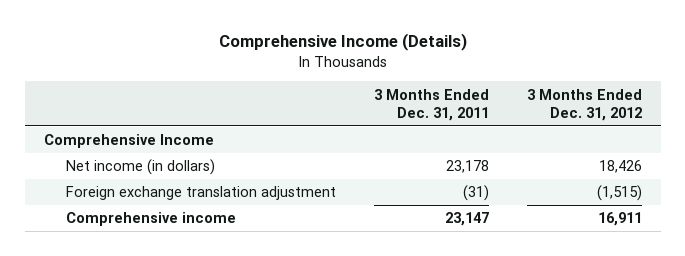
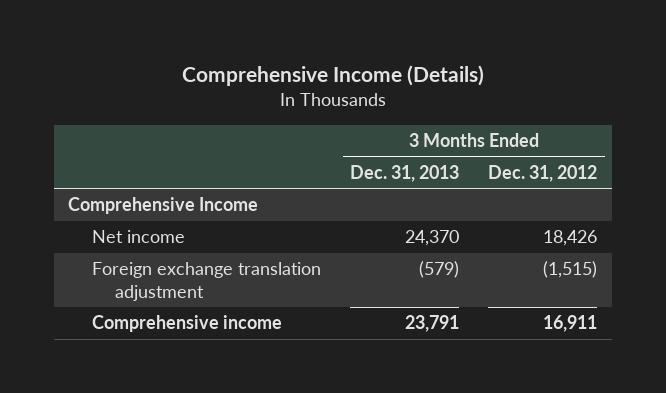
- | 3 Months Ended Dec. 31, 2011 | 3 Months Ended Dec. 31, 2012
+ | 3 Months Ended Dec. 31, 2013 | 3 Months Ended Dec. 31, 2012
- Net income (in dollars) | 23,178 | 18,426
+ Net income | 24,370 | 18,426

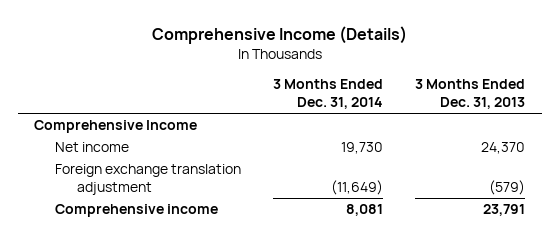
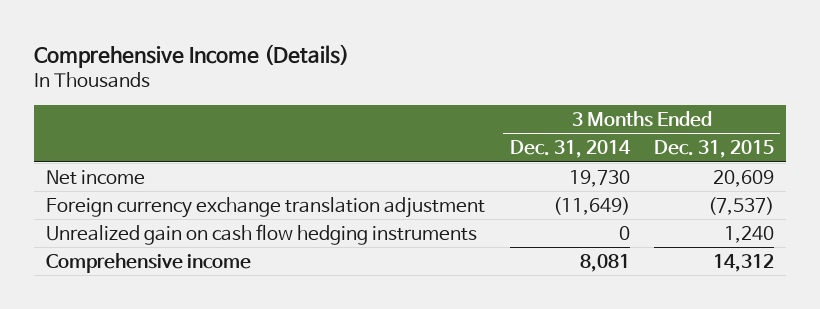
- | 3 Months Ended Dec. 31, 2014 | 3 Months Ended Dec. 31, 2013
+ | 3 Months Ended Dec. 31, 2014 | 3 Months Ended Dec. 31, 2015
- Comprehensive Income
- Foreign exchange translation adjustment | (11,649) | (579)
+ Foreign currency exchange translation adjustment | (11,649) | (7,537)
+ Unrealized gain on cash flow hedging instruments | 0 | 1,240

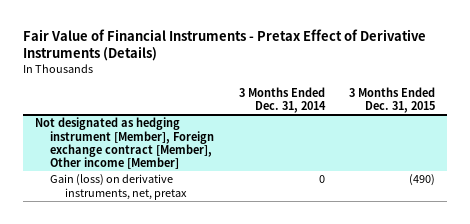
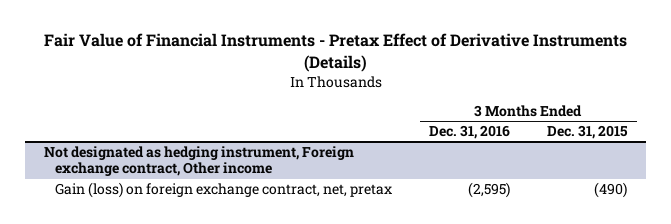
- | 3 Months Ended Dec. 31, 2014 | 3 Months Ended Dec. 31, 2015
+ | 3 Months Ended Dec. 31, 2016 | 3 Months Ended Dec. 31, 2015
- Not designated as hedging instrument [Member], Foreign exchange contract [Member], Other income [Member]
- Gain (loss) on derivative instruments, net, pretax | 0 | (490)
+ Not designated as hedging instrument, Foreign exchange contract, Other income
+ Gain (loss) on foreign exchange contract, net, pretax | (2,595) | (490)

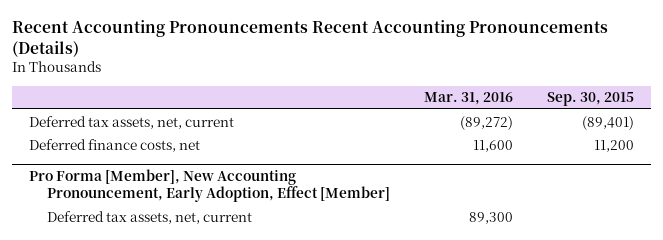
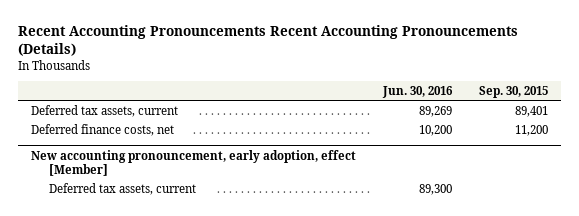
- | Mar. 31, 2016 | Sep. 30, 2015
+ | Jun. 30, 2016 | Sep. 30, 2015
- Deferred tax assets, net, current | (89,272) | (89,401)
+ Deferred tax assets, current | 89,269 | 89,401
- Pro Forma [Member], New Accounting Pronouncement, Early Adoption, Effect [Member]
- Deferred tax assets, net, current | 89,300 |
+ New accounting pronouncement, early adoption, effect [Member]
+ Deferred tax assets, current | 89,300 |

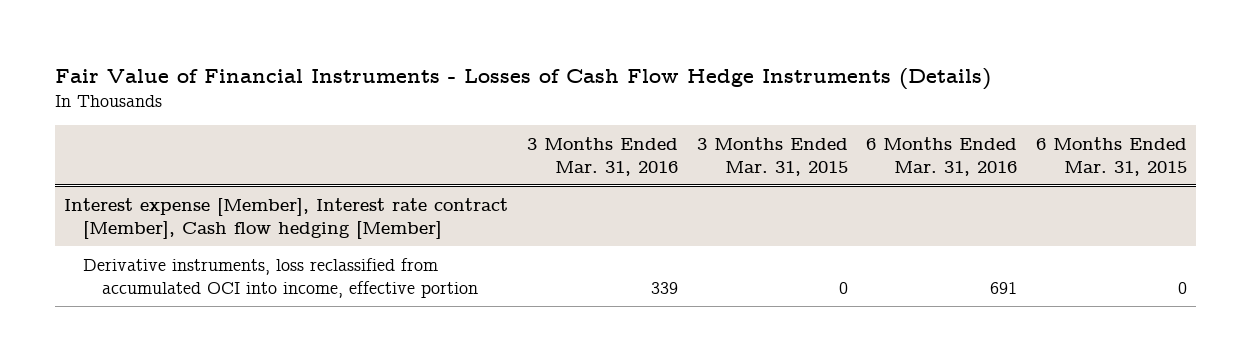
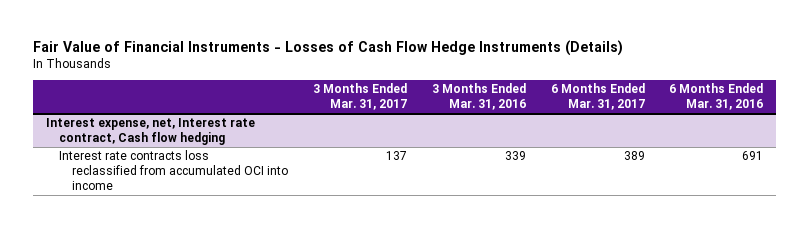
- | 3 Months Ended Mar. 31, 2016 | 3 Months Ended Mar. 31, 2015 | 6 Months Ended Mar. 31, 2016 | 6 Months Ended Mar. 31, 2015
+ | 3 Months Ended Mar. 31, 2017 | 3 Months Ended Mar. 31, 2016 | 6 Months Ended Mar. 31, 2017 | 6 Months Ended Mar. 31, 2016
- Interest expense [Member], Interest rate contract [Member], Cash flow hedging [Member]
- Derivative instruments, loss reclassified from accumulated OCI into income, effective portion | 339 | 0 | 691 | 0
+ Interest expense, net, Interest rate contract, Cash flow hedging
+ Interest rate contracts loss reclassified from accumulated OCI into income | 137 | 339 | 389 | 691

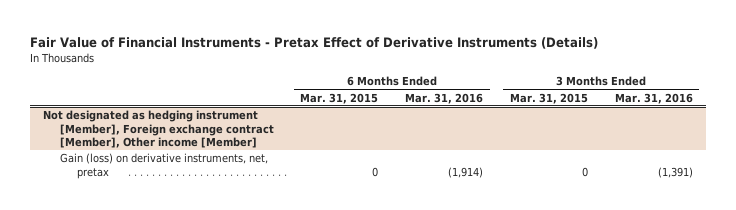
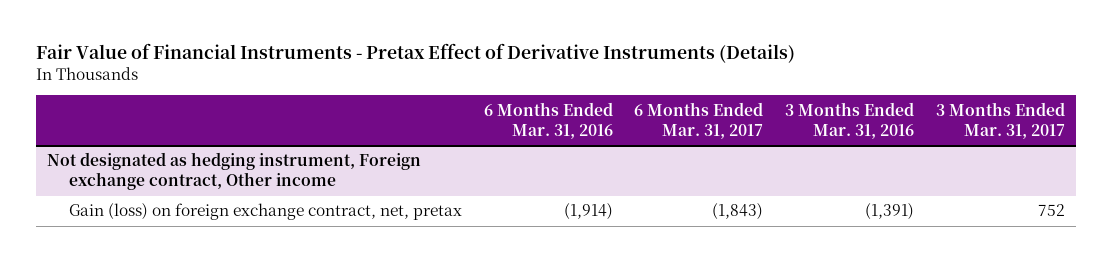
- | 6 Months Ended Mar. 31, 2015 | 6 Months Ended Mar. 31, 2016 | 3 Months Ended Mar. 31, 2015 | 3 Months Ended Mar. 31, 2016
+ | 6 Months Ended Mar. 31, 2016 | 6 Months Ended Mar. 31, 2017 | 3 Months Ended Mar. 31, 2016 | 3 Months Ended Mar. 31, 2017
- Not designated as hedging instrument [Member], Foreign exchange contract [Member], Other income [Member]
- Gain (loss) on derivative instruments, net, pretax | 0 | (1,914) | 0 | (1,391)
+ Not designated as hedging instrument, Foreign exchange contract, Other income
+ Gain (loss) on foreign exchange contract, net, pretax | (1,914) | (1,843) | (1,391) | 752

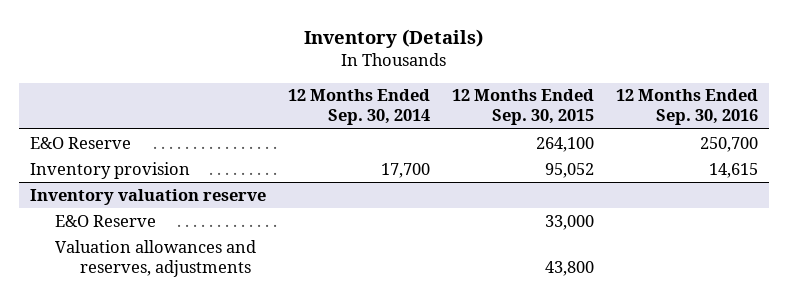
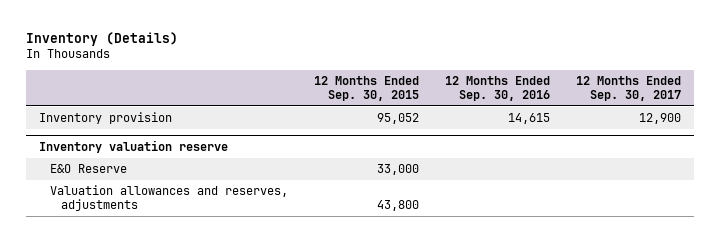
- | 12 Months Ended Sep. 30, 2014 | 12 Months Ended Sep. 30, 2015 | 12 Months Ended Sep. 30, 2016
+ | 12 Months Ended Sep. 30, 2015 | 12 Months Ended Sep. 30, 2016 | 12 Months Ended Sep. 30, 2017
- E&O Reserve | | 264,100 | 250,700

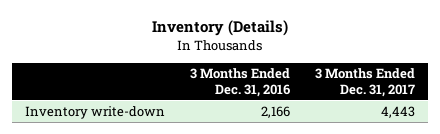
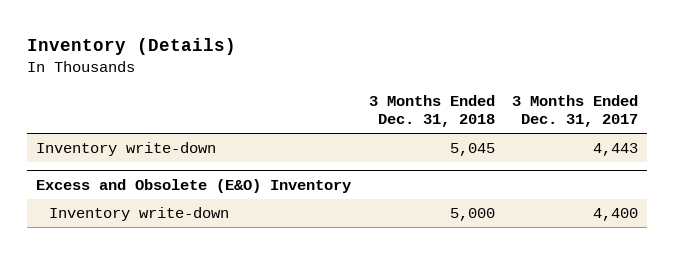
- | 3 Months Ended Dec. 31, 2016 | 3 Months Ended Dec. 31, 2017
+ | 3 Months Ended Dec. 31, 2018 | 3 Months Ended Dec. 31, 2017
+ Excess and Obsolete (E&O) Inventory
+ Inventory write-down | 5,000 | 4,400

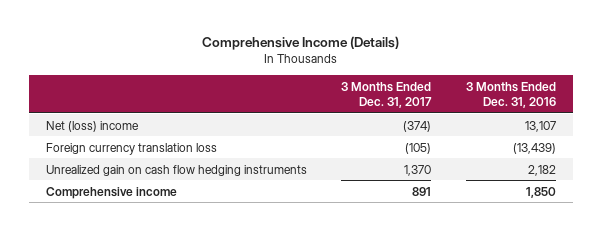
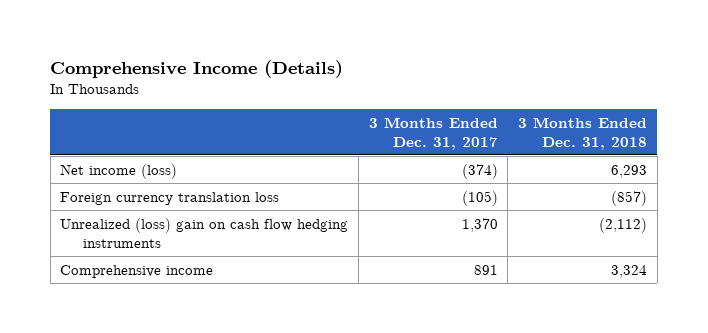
- | 3 Months Ended Dec. 31, 2017 | 3 Months Ended Dec. 31, 2016
+ | 3 Months Ended Dec. 31, 2017 | 3 Months Ended Dec. 31, 2018
- Net (loss) income | (374) | 13,107
+ Net income (loss) | (374) | 6,293
- Unrealized gain on cash flow hedging instruments | 1,370 | 2,182
+ Unrealized (loss) gain on cash flow hedging instruments | 1,370 | (2,112)

